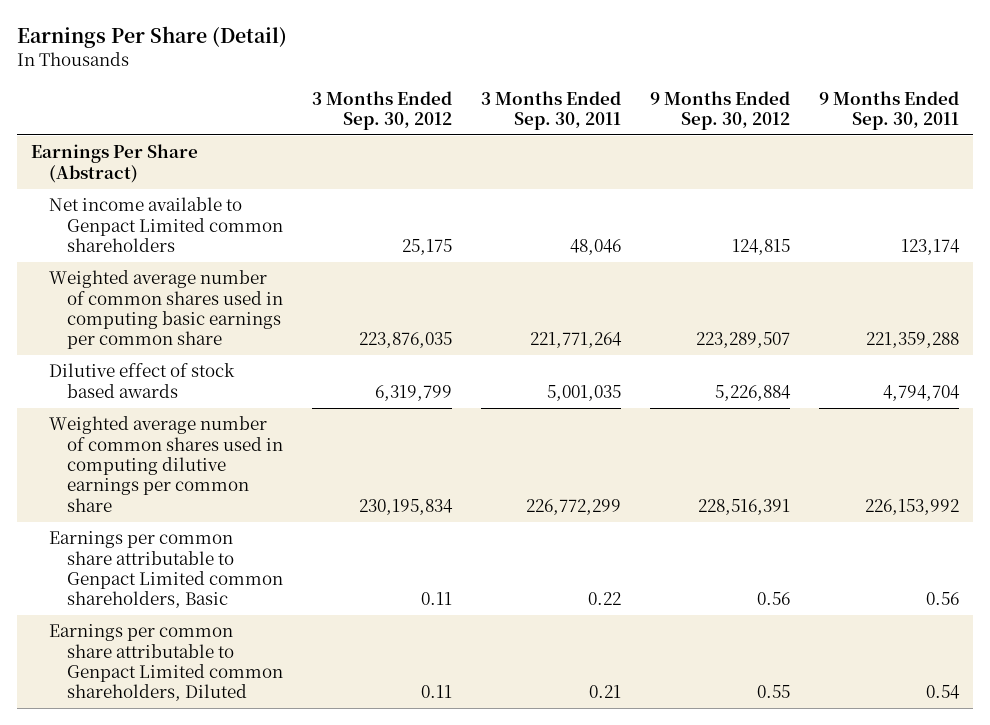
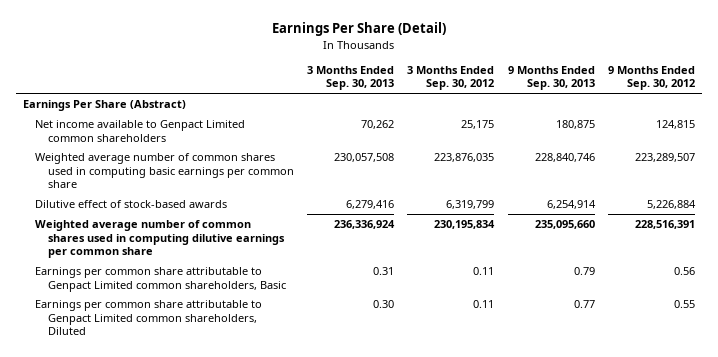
- | 3 Months Ended Sep. 30, 2012 | 3 Months Ended Sep. 30, 2011 | 9 Months Ended Sep. 30, 2012 | 9 Months Ended Sep. 30, 2011
+ | 3 Months Ended Sep. 30, 2013 | 3 Months Ended Sep. 30, 2012 | 9 Months Ended Sep. 30, 2013 | 9 Months Ended Sep. 30, 2012
- Dilutive effect of stock based awards | 6,319,799 | 5,001,035 | 5,226,884 | 4,794,704
+ Dilutive effect of stock-based awards | 6,279,416 | 6,319,799 | 6,254,914 | 5,226,884

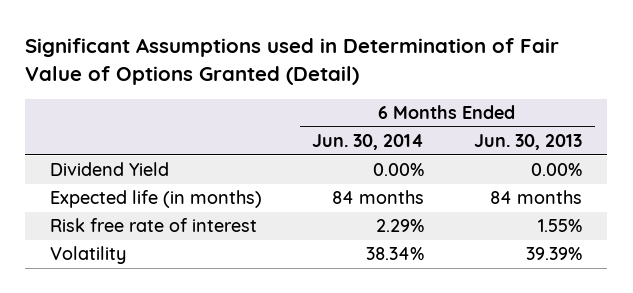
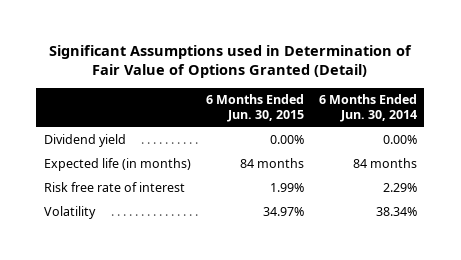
- | 6 Months Ended Jun. 30, 2014 | 6 Months Ended Jun. 30, 2013
+ | 6 Months Ended Jun. 30, 2015 | 6 Months Ended Jun. 30, 2014
- Dividend Yield | 0.00% | 0.00%
+ Dividend yield | 0.00% | 0.00%

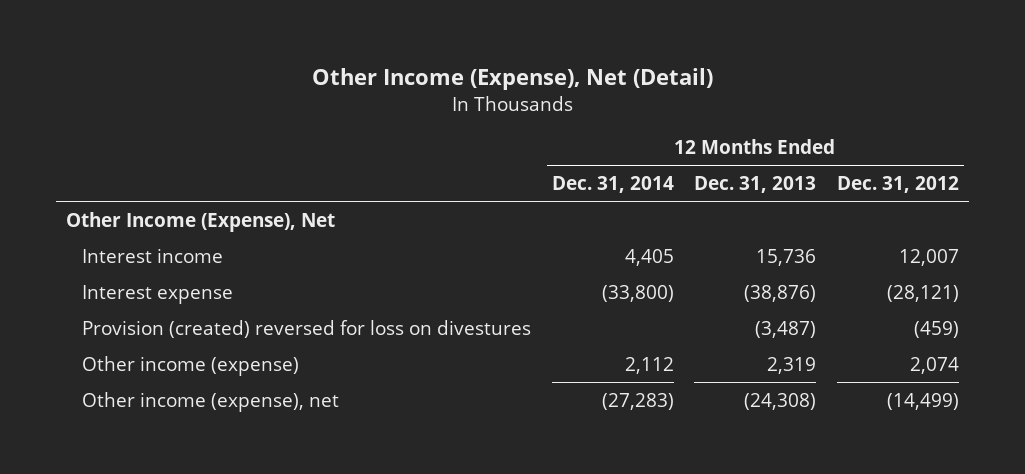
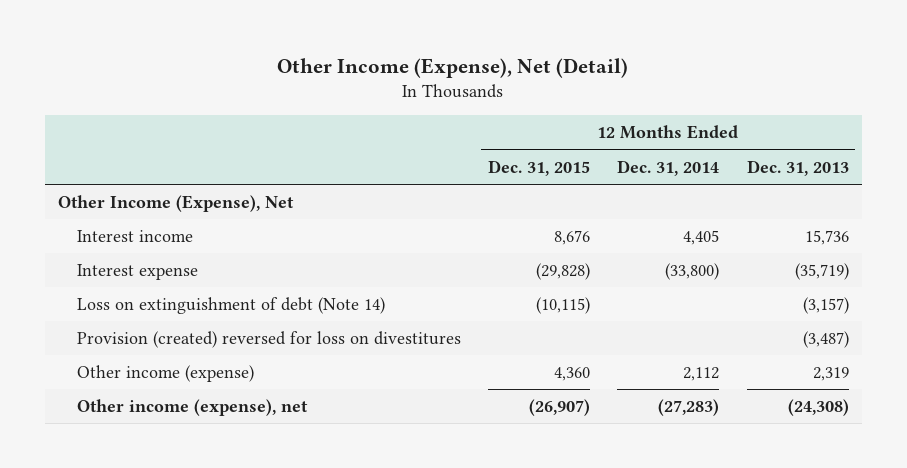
- | 12 Months Ended Dec. 31, 2014 | 12 Months Ended Dec. 31, 2013 | 12 Months Ended Dec. 31, 2012
+ | 12 Months Ended Dec. 31, 2015 | 12 Months Ended Dec. 31, 2014 | 12 Months Ended Dec. 31, 2013
- Interest expense | (33,800) | (38,876) | (28,121)
- Provision (created) reversed for loss on divestures | | (3,487) | (459)
+ Interest expense | (29,828) | (33,800) | (35,719)
+ Loss on extinguishment of debt (Note 14) | (10,115) | | (3,157)
+ Provision (created) reversed for loss on divestitures | | | (3,487)

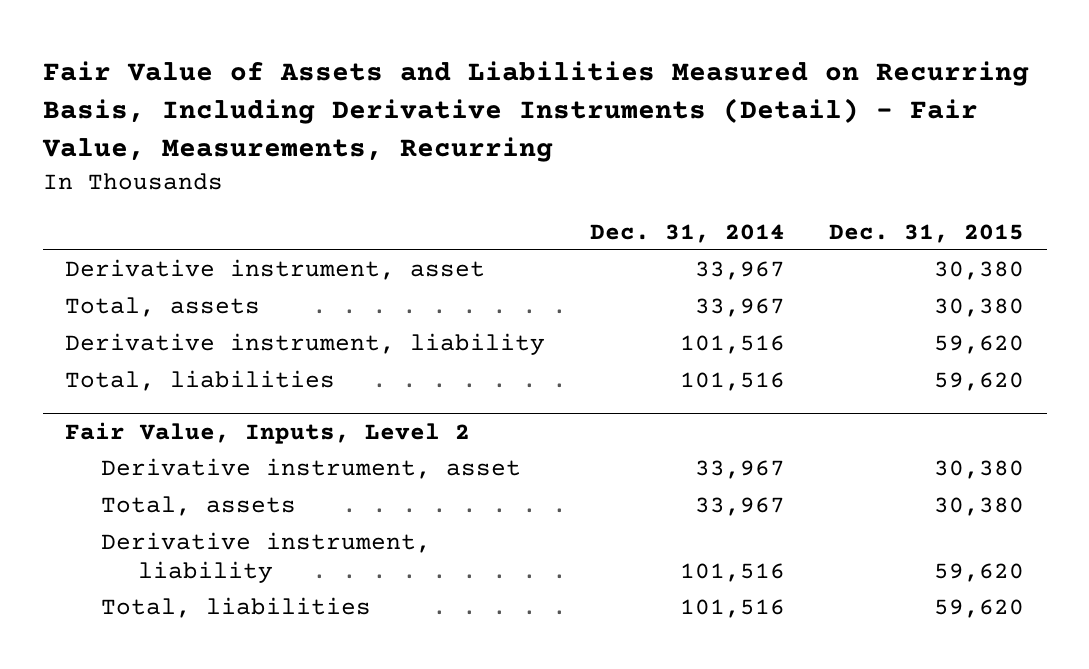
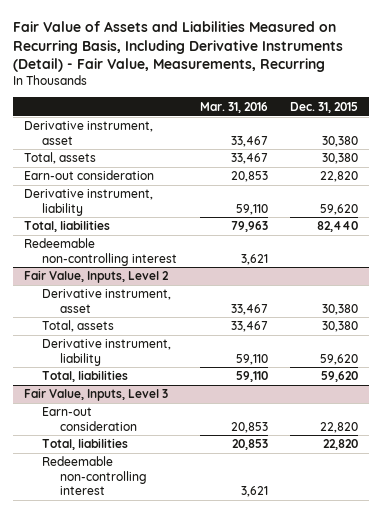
- | Dec. 31, 2014 | Dec. 31, 2015
+ | Mar. 31, 2016 | Dec. 31, 2015
+ Earn-out consideration | 20,853 | 22,820
- Total, liabilities | 101,516 | 59,620
+ Total, liabilities | 79,963 | 82,440
+ Redeemable non-controlling interest | 3,621 |
+ Fair Value, Inputs, Level 3
+ Earn-out consideration | 20,853 | 22,820
+ Total, liabilities | 20,853 | 22,820
+ Redeemable non-controlling interest | 3,621 |

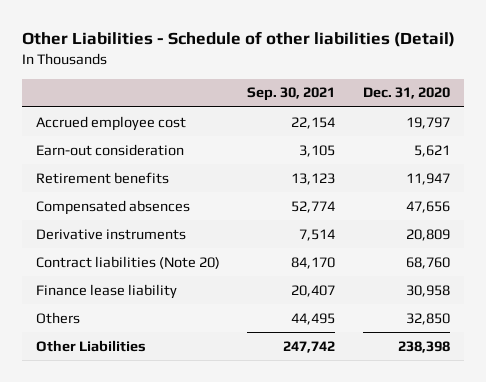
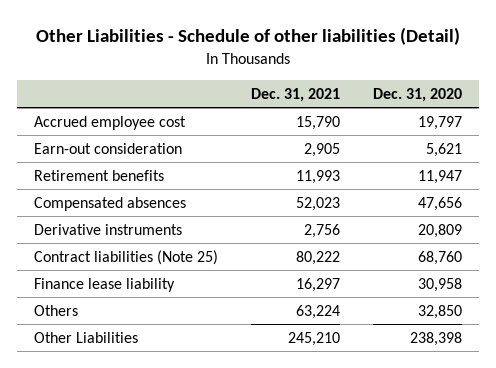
- | Sep. 30, 2021 | Dec. 31, 2020
+ | Dec. 31, 2021 | Dec. 31, 2020
- Contract liabilities (Note 20) | 84,170 | 68,760
+ Contract liabilities (Note 25) | 80,222 | 68,760

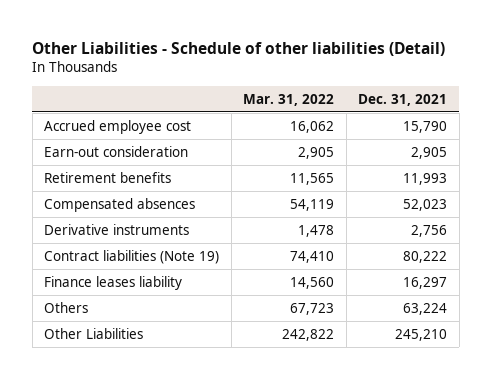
- | Dec. 31, 2021 | Dec. 31, 2020
+ | Mar. 31, 2022 | Dec. 31, 2021
- Contract liabilities (Note 25) | 80,222 | 68,760
- Finance lease liability | 16,297 | 30,958
+ Contract liabilities (Note 19) | 74,410 | 80,222
+ Finance leases liability | 14,560 | 16,297

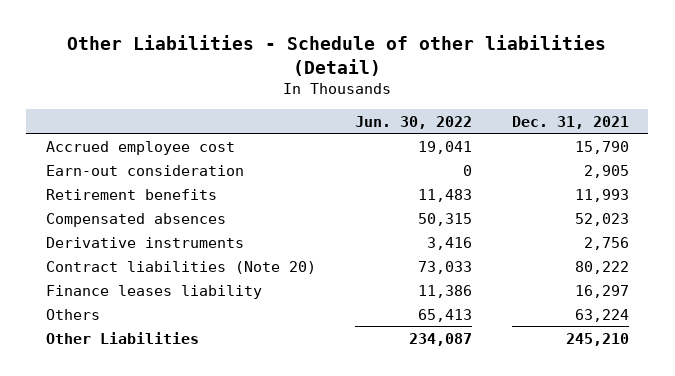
- | Mar. 31, 2022 | Dec. 31, 2021
+ | Jun. 30, 2022 | Dec. 31, 2021
- Contract liabilities (Note 19) | 74,410 | 80,222
+ Contract liabilities (Note 20) | 73,033 | 80,222

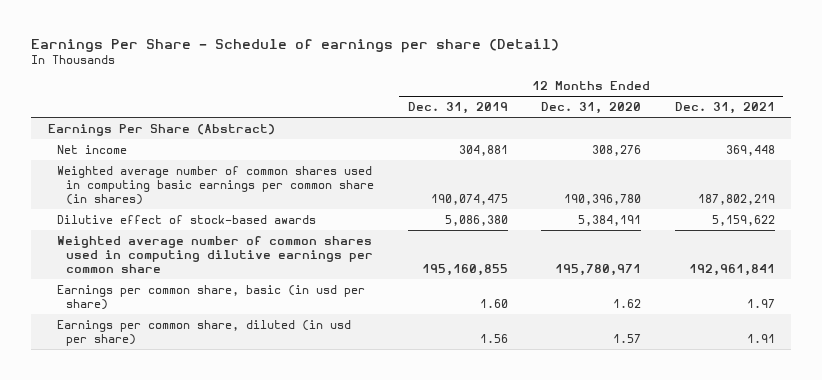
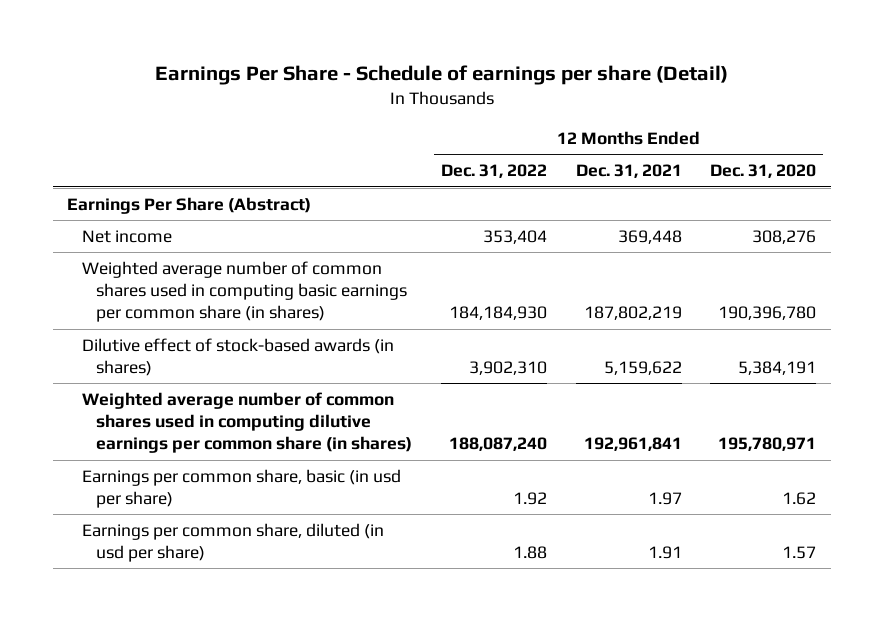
- | 12 Months Ended Dec. 31, 2019 | 12 Months Ended Dec. 31, 2020 | 12 Months Ended Dec. 31, 2021
+ | 12 Months Ended Dec. 31, 2022 | 12 Months Ended Dec. 31, 2021 | 12 Months Ended Dec. 31, 2020
- Dilutive effect of stock-based awards | 5,086,380 | 5,384,191 | 5,159,622
- Weighted average number of common shares used in computing dilutive earnings per common share | 195,160,855 | 195,780,971 | 192,961,841
+ Dilutive effect of stock-based awards (in shares) | 3,902,310 | 5,159,622 | 5,384,191
+ Weighted average number of common shares used in computing dilutive earnings per common share (in shares) | 188,087,240 | 192,961,841 | 195,780,971

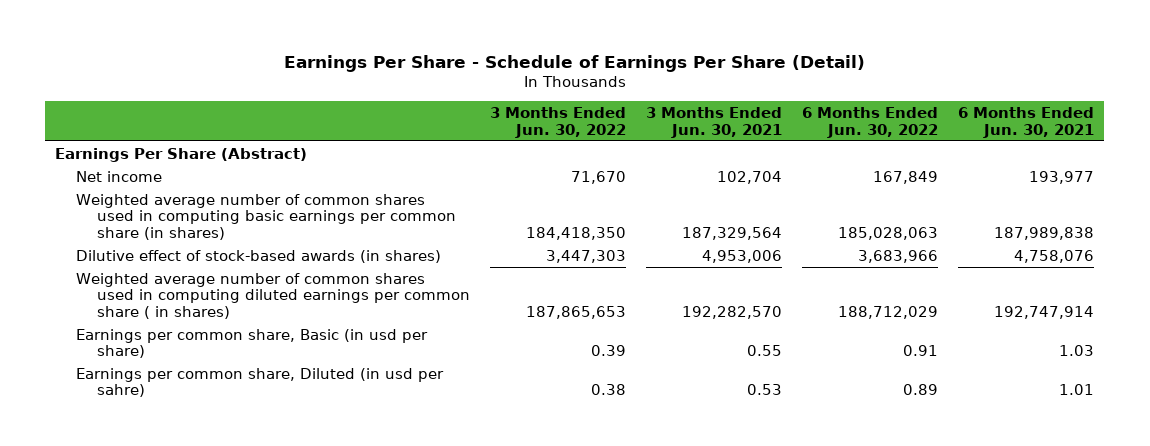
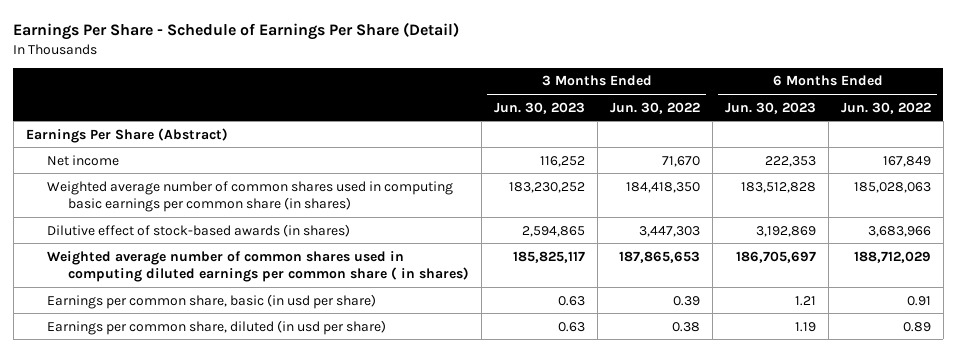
- | 3 Months Ended Jun. 30, 2022 | 3 Months Ended Jun. 30, 2021 | 6 Months Ended Jun. 30, 2022 | 6 Months Ended Jun. 30, 2021
+ | 3 Months Ended Jun. 30, 2023 | 3 Months Ended Jun. 30, 2022 | 6 Months Ended Jun. 30, 2023 | 6 Months Ended Jun. 30, 2022
- Earnings per common share, Basic (in usd per share) | 0.39 | 0.55 | 0.91 | 1.03
- Earnings per common share, Diluted (in usd per sahre) | 0.38 | 0.53 | 0.89 | 1.01
+ Earnings per common share, basic (in usd per share) | 0.63 | 0.39 | 1.21 | 0.91
+ Earnings per common share, diluted (in usd per share) | 0.63 | 0.38 | 1.19 | 0.89

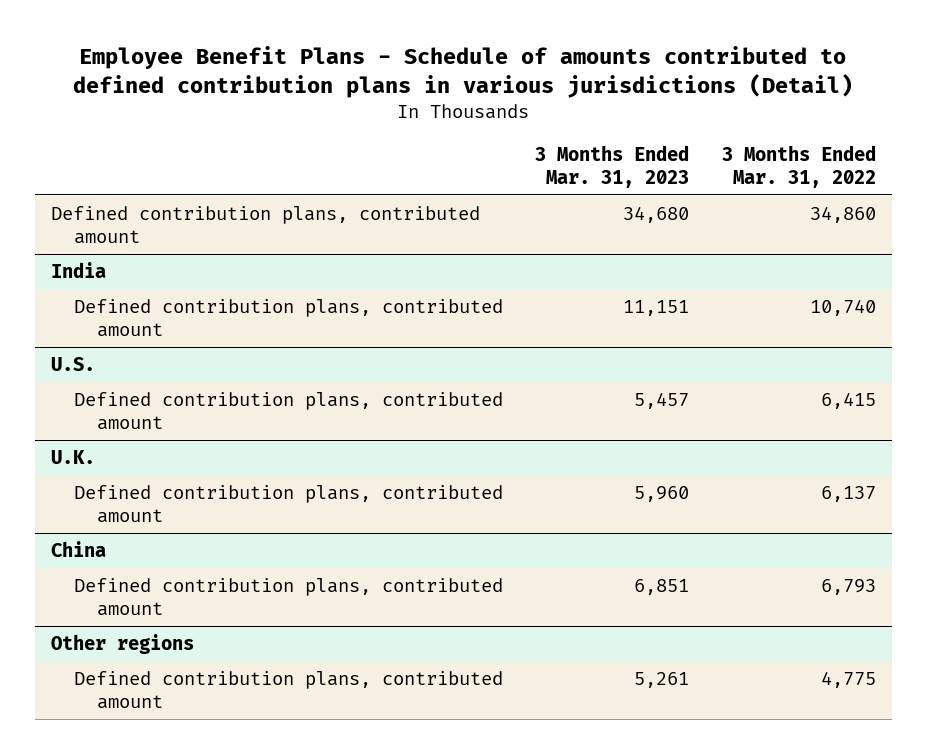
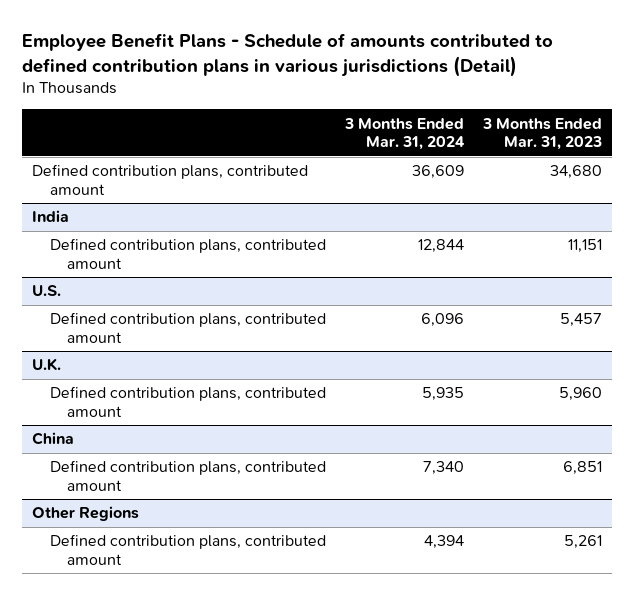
- | 3 Months Ended Mar. 31, 2023 | 3 Months Ended Mar. 31, 2022
+ | 3 Months Ended Mar. 31, 2024 | 3 Months Ended Mar. 31, 2023
- Other regions
+ Other Regions

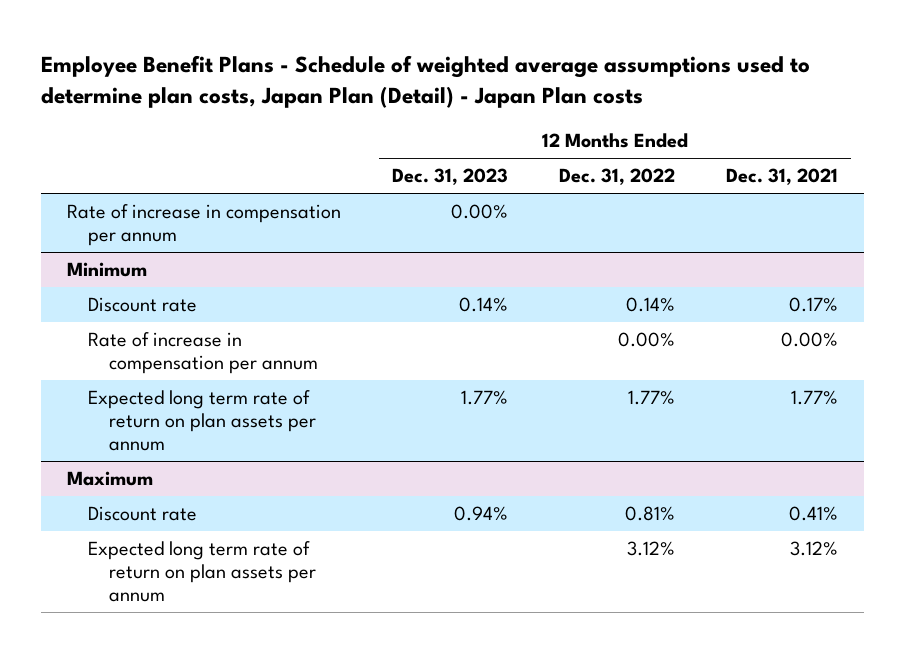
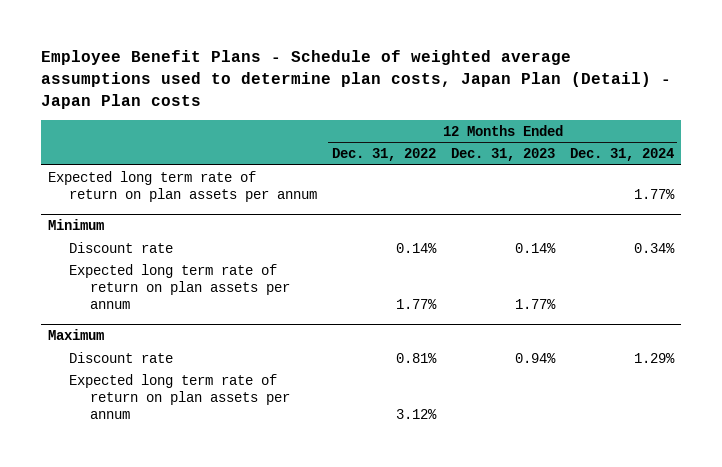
- | 12 Months Ended Dec. 31, 2023 | 12 Months Ended Dec. 31, 2022 | 12 Months Ended Dec. 31, 2021
+ | 12 Months Ended Dec. 31, 2022 | 12 Months Ended Dec. 31, 2023 | 12 Months Ended Dec. 31, 2024
- Rate of increase in compensation per annum | 0.00% | |
+ Expected long term rate of return on plan assets per annum | | | 1.77%
@ Minimum
- Rate of increase in compensation per annum | | 0.00% | 0.00%

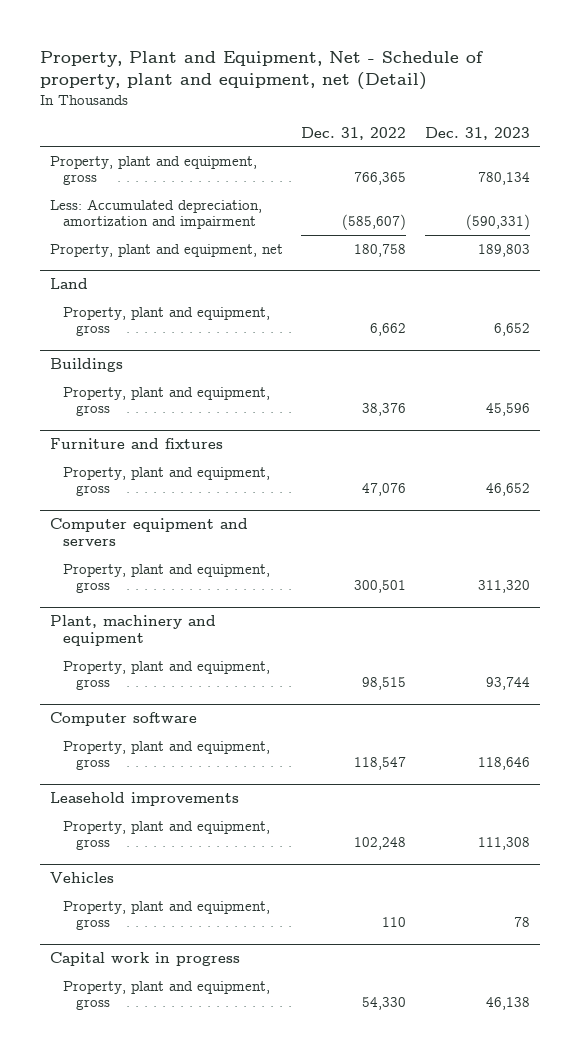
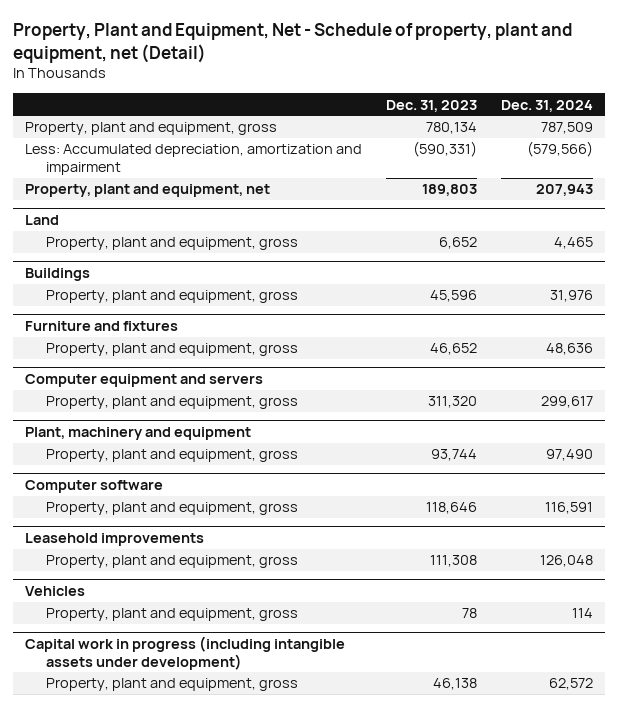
- | Dec. 31, 2022 | Dec. 31, 2023
+ | Dec. 31, 2023 | Dec. 31, 2024
- Capital work in progress
+ Capital work in progress (including intangible assets under development)

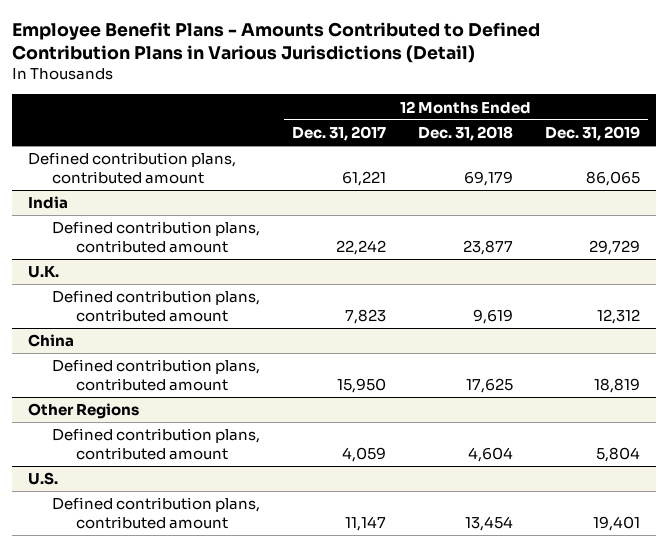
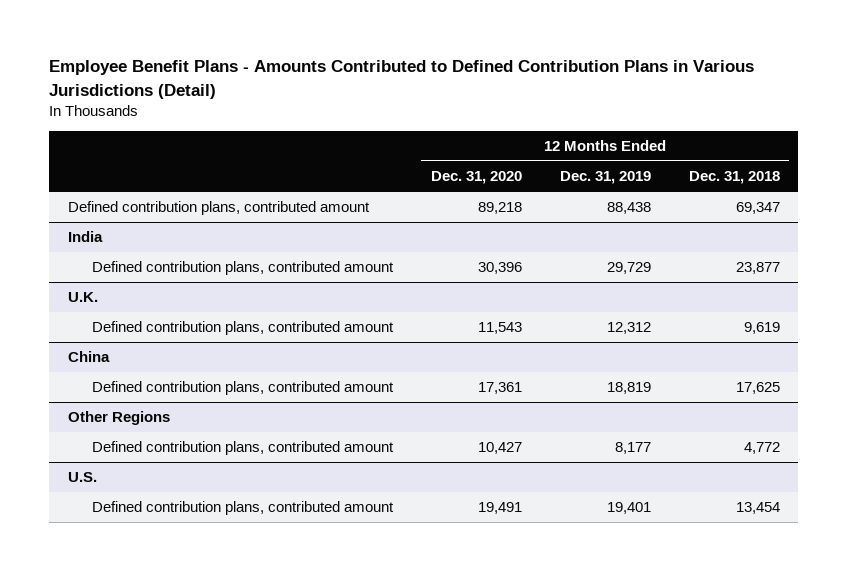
- | 12 Months Ended Dec. 31, 2017 | 12 Months Ended Dec. 31, 2018 | 12 Months Ended Dec. 31, 2019
+ | 12 Months Ended Dec. 31, 2020 | 12 Months Ended Dec. 31, 2019 | 12 Months Ended Dec. 31, 2018
- Defined contribution plans, contributed amount | 61,221 | 69,179 | 86,065
+ Defined contribution plans, contributed amount | 89,218 | 88,438 | 69,347
@ Other Regions
- Defined contribution plans, contributed amount | 4,059 | 4,604 | 5,804
+ Defined contribution plans, contributed amount | 10,427 | 8,177 | 4,772

